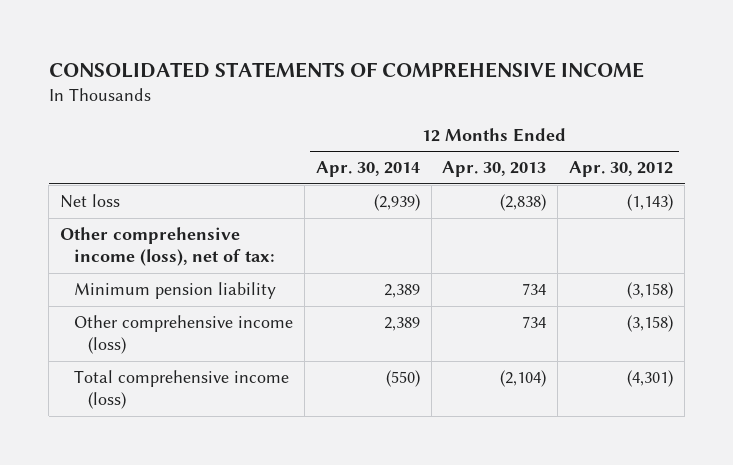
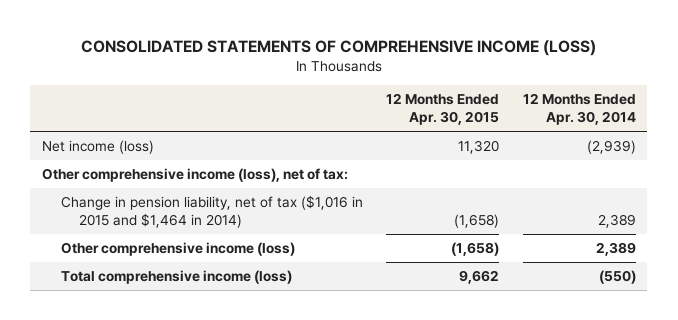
- CONSOLIDATED STATEMENTS OF COMPREHENSIVE INCOME
+ CONSOLIDATED STATEMENTS OF COMPREHENSIVE INCOME (LOSS)
- | 12 Months Ended Apr. 30, 2014 | 12 Months Ended Apr. 30, 2013 | 12 Months Ended Apr. 30, 2012
+ | 12 Months Ended Apr. 30, 2015 | 12 Months Ended Apr. 30, 2014
- Net loss | (2,939) | (2,838) | (1,143)
+ Net income (loss) | 11,320 | (2,939)
- Minimum pension liability | 2,389 | 734 | (3,158)
+ Change in pension liability, net of tax ($1,016 in 2015 and $1,464 in 2014) | (1,658) | 2,389

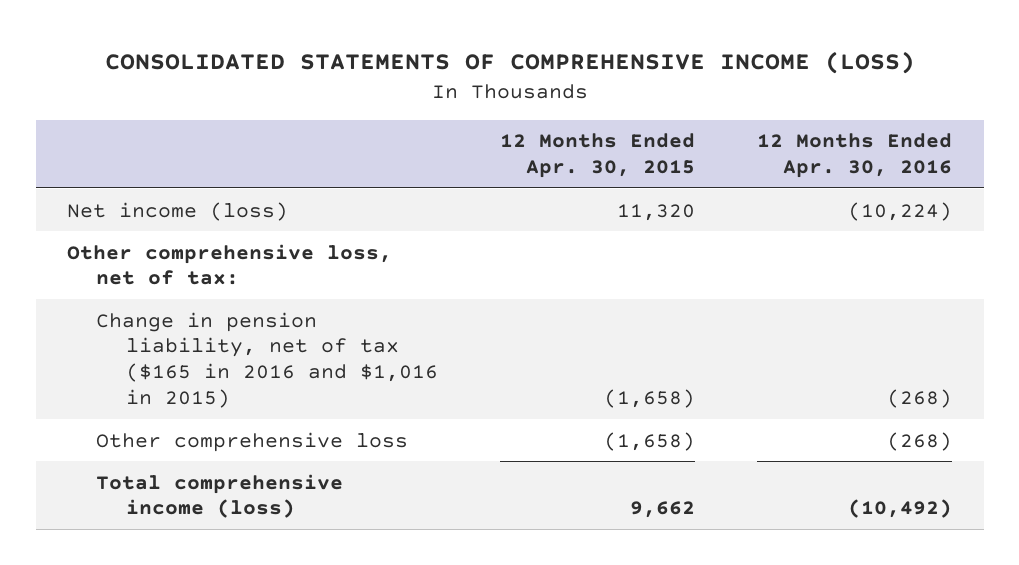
- | 12 Months Ended Apr. 30, 2015 | 12 Months Ended Apr. 30, 2014
+ | 12 Months Ended Apr. 30, 2015 | 12 Months Ended Apr. 30, 2016
- Other comprehensive income (loss), net of tax:
- Change in pension liability, net of tax ($1,016 in 2015 and $1,464 in 2014) | (1,658) | 2,389
- Other comprehensive income (loss) | (1,658) | 2,389
+ Other comprehensive loss, net of tax:
+ Change in pension liability, net of tax ($165 in 2016 and $1,016 in 2015) | (1,658) | (268)
+ Other comprehensive loss | (1,658) | (268)

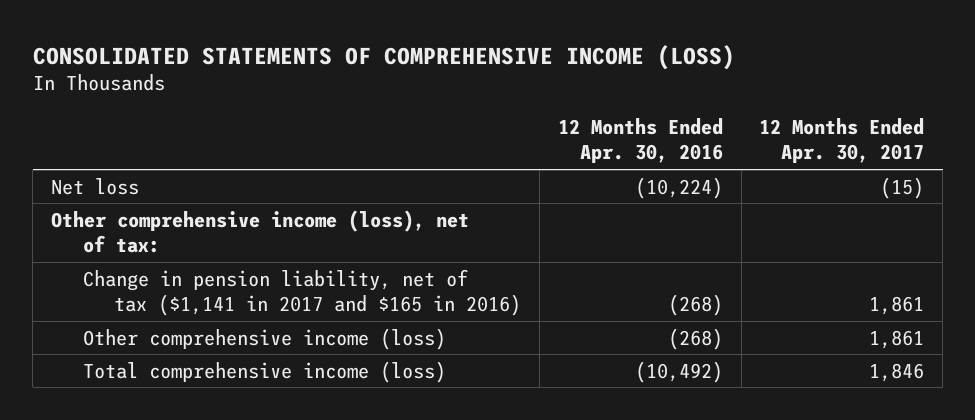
- | 12 Months Ended Apr. 30, 2015 | 12 Months Ended Apr. 30, 2016
+ | 12 Months Ended Apr. 30, 2016 | 12 Months Ended Apr. 30, 2017
- Net income (loss) | 11,320 | (10,224)
- Other comprehensive loss, net of tax:
- Change in pension liability, net of tax ($165 in 2016 and $1,016 in 2015) | (1,658) | (268)
- Other comprehensive loss | (1,658) | (268)
+ Net loss | (10,224) | (15)
+ Other comprehensive income (loss), net of tax:
+ Change in pension liability, net of tax ($1,141 in 2017 and $165 in 2016) | (268) | 1,861
+ Other comprehensive income (loss) | (268) | 1,861

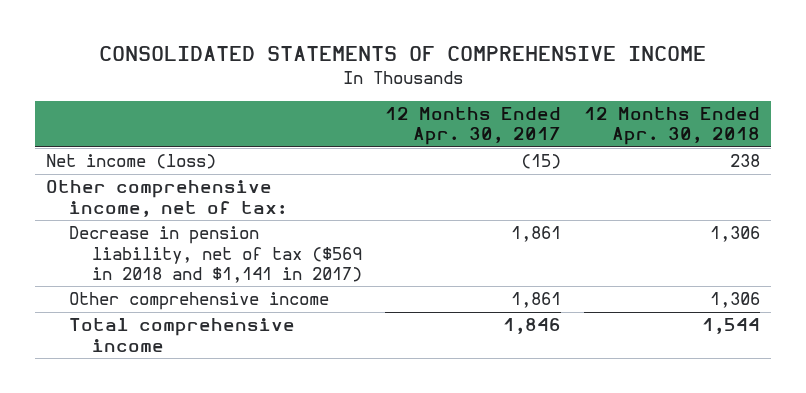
- CONSOLIDATED STATEMENTS OF COMPREHENSIVE INCOME (LOSS)
+ CONSOLIDATED STATEMENTS OF COMPREHENSIVE INCOME
- | 12 Months Ended Apr. 30, 2016 | 12 Months Ended Apr. 30, 2017
+ | 12 Months Ended Apr. 30, 2017 | 12 Months Ended Apr. 30, 2018
- Net loss | (10,224) | (15)
- Other comprehensive income (loss), net of tax:
- Change in pension liability, net of tax ($1,141 in 2017 and $165 in 2016) | (268) | 1,861
- Other comprehensive income (loss) | (268) | 1,861
- Total comprehensive income (loss) | (10,492) | 1,846
+ Net income (loss) | (15) | 238
+ Other comprehensive income, net of tax:
+ Decrease in pension liability, net of tax ($569 in 2018 and $1,141 in 2017) | 1,861 | 1,306
+ Other comprehensive income | 1,861 | 1,306
+ Total comprehensive income | 1,846 | 1,544

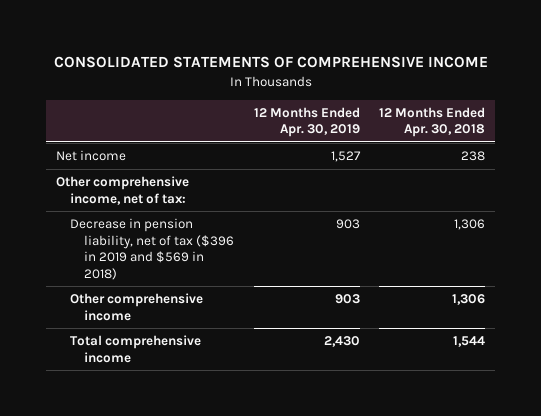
- | 12 Months Ended Apr. 30, 2017 | 12 Months Ended Apr. 30, 2018
+ | 12 Months Ended Apr. 30, 2019 | 12 Months Ended Apr. 30, 2018
- Net income (loss) | (15) | 238
+ Net income | 1,527 | 238
- Decrease in pension liability, net of tax ($569 in 2018 and $1,141 in 2017) | 1,861 | 1,306
+ Decrease in pension liability, net of tax ($396 in 2019 and $569 in 2018) | 903 | 1,306

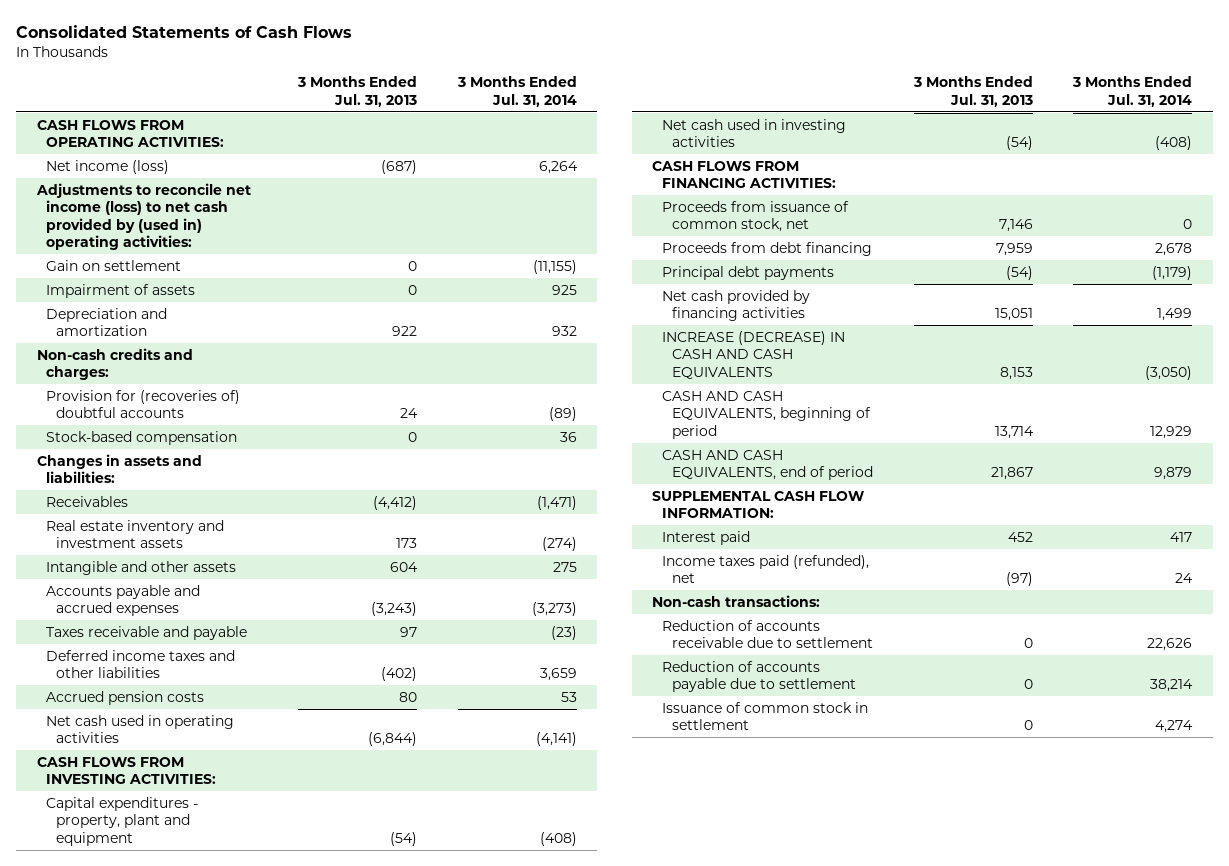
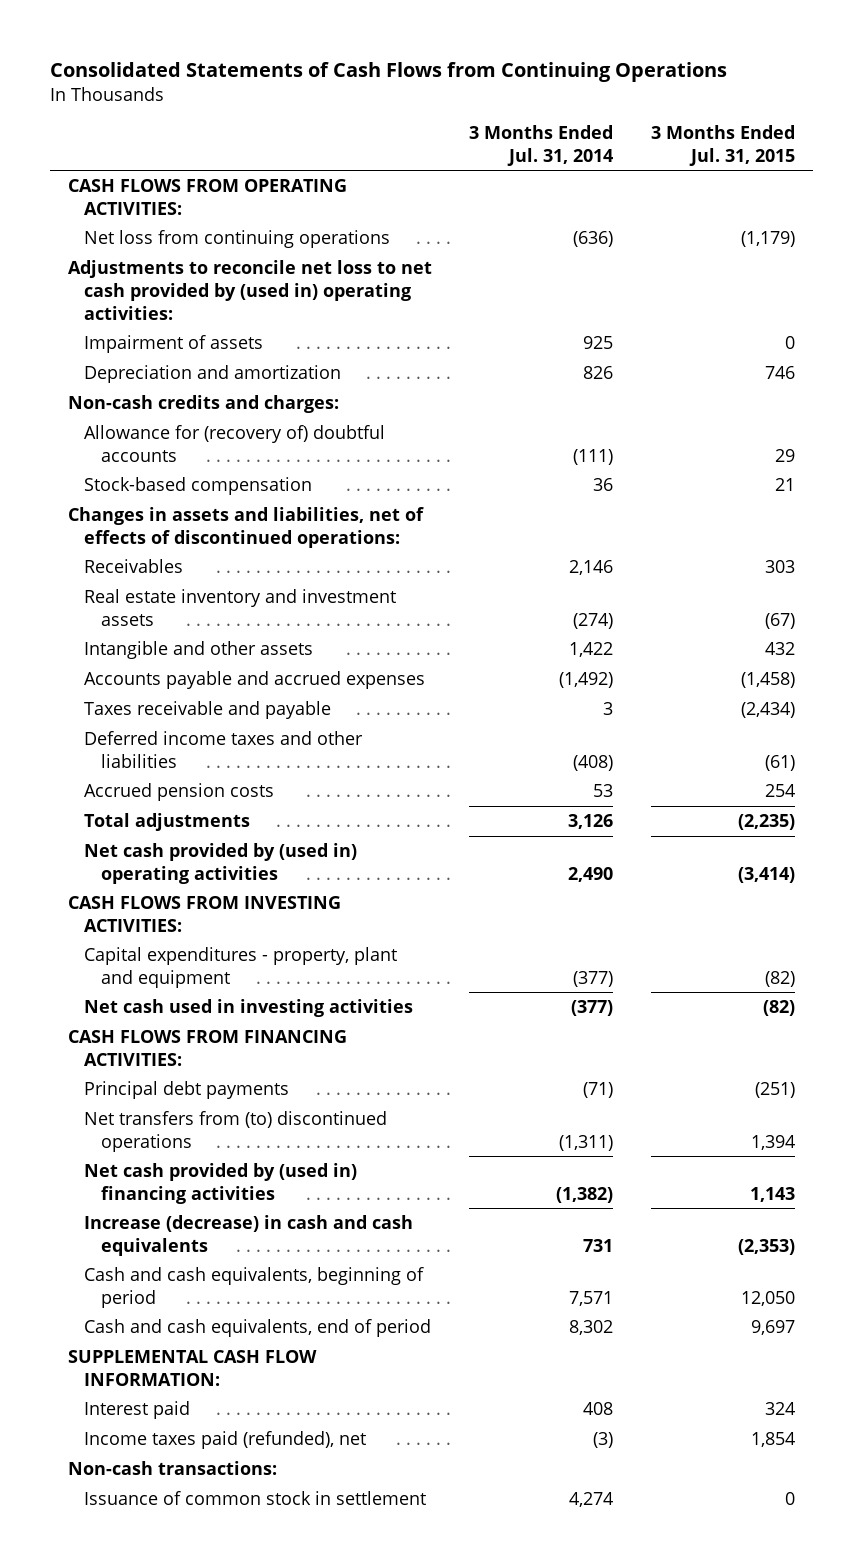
- Consolidated Statements of Cash Flows
+ Consolidated Statements of Cash Flows from Continuing Operations
- | 3 Months Ended Jul. 31, 2013 | 3 Months Ended Jul. 31, 2014
+ | 3 Months Ended Jul. 31, 2014 | 3 Months Ended Jul. 31, 2015
- Net income (loss) | (687) | 6,264
- Adjustments to reconcile net income (loss) to net cash provided by (used in) operating activities:
- Gain on settlement | 0 | (11,155)
+ Net loss from continuing operations | (636) | (1,179)
+ Adjustments to reconcile net loss to net cash provided by (used in) operating activities:
- Depreciation and amortization | 922 | 932
+ Depreciation and amortization | 826 | 746
- Provision for (recoveries of) doubtful accounts | 24 | (89)
+ Allowance for (recovery of) doubtful accounts | (111) | 29
- Changes in assets and liabilities:
- Receivables | (4,412) | (1,471)
+ Changes in assets and liabilities, net of effects of discontinued operations:
+ Receivables | 2,146 | 303
- Intangible and other assets | 604 | 275
- Accounts payable and accrued expenses | (3,243) | (3,273)
- Taxes receivable and payable | 97 | (23)
- Deferred income taxes and other liabilities | (402) | 3,659
+ Intangible and other assets | 1,422 | 432
+ Accounts payable and accrued expenses | (1,492) | (1,458)
+ Taxes receivable and payable | 3 | (2,434)
+ Deferred income taxes and other liabilities | (408) | (61)
- Net cash used in operating activities | (6,844) | (4,141)
+ Total adjustments | 3,126 | (2,235)
+ Net cash provided by (used in) operating activities | 2,490 | (3,414)
- Capital expenditures - property, plant and equipment | (54) | (408)
- Net cash used in investing activities | (54) | (408)
+ Capital expenditures - property, plant and equipment | (377) | (82)
+ Net cash used in investing activities | (377) | (82)
- Proceeds from issuance of common stock, net | 7,146 | 0
- Proceeds from debt financing | 7,959 | 2,678
- Principal debt payments | (54) | (1,179)
- Net cash provided by financing activities | 15,051 | 1,499
- INCREASE (DECREASE) IN CASH AND CASH EQUIVALENTS | 8,153 | (3,050)
- CASH AND CASH EQUIVALENTS, beginning of period | 13,714 | 12,929
- CASH AND CASH EQUIVALENTS, end of period | 21,867 | 9,879
+ Principal debt payments | (71) | (251)
+ Net transfers from (to) discontinued operations | (1,311) | 1,394
+ Net cash provided by (used in) financing activities | (1,382) | 1,143
+ Increase (decrease) in cash and cash equivalents | 731 | (2,353)
+ Cash and cash equivalents, beginning of period | 7,571 | 12,050
+ Cash and cash equivalents, end of period | 8,302 | 9,697
- Interest paid | 452 | 417
- Income taxes paid (refunded), net | (97) | 24
+ Interest paid | 408 | 324
+ Income taxes paid (refunded), net | (3) | 1,854
- Reduction of accounts receivable due to settlement | 0 | 22,626
- Reduction of accounts payable due to settlement | 0 | 38,214

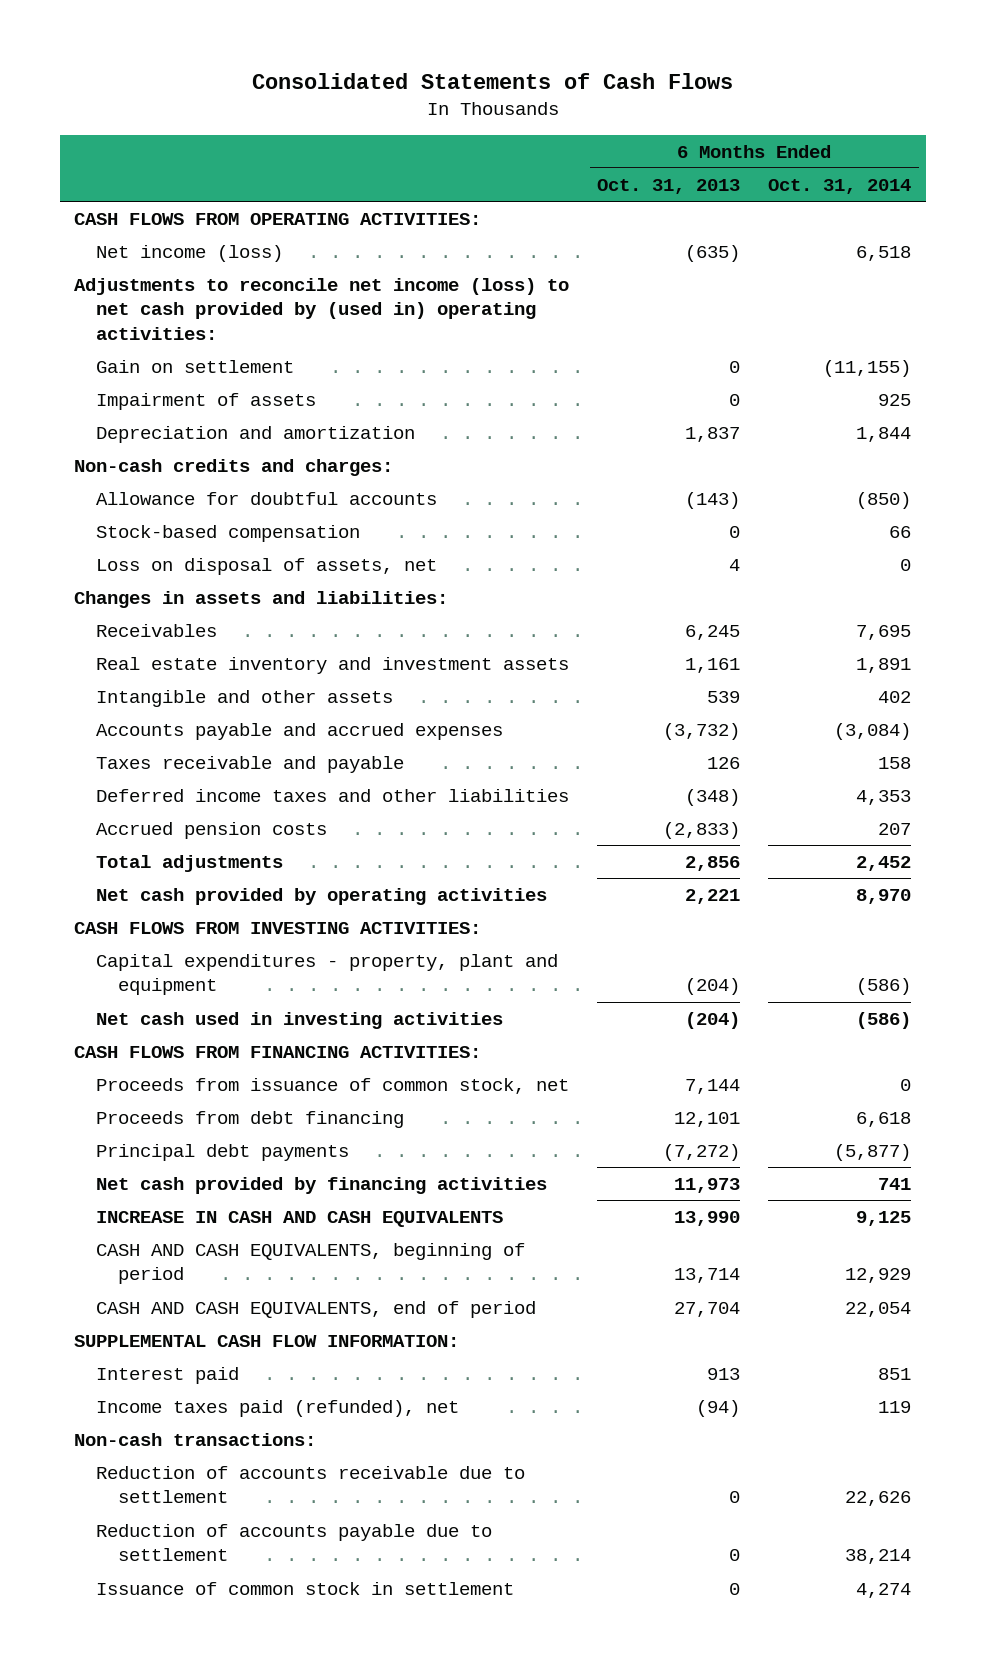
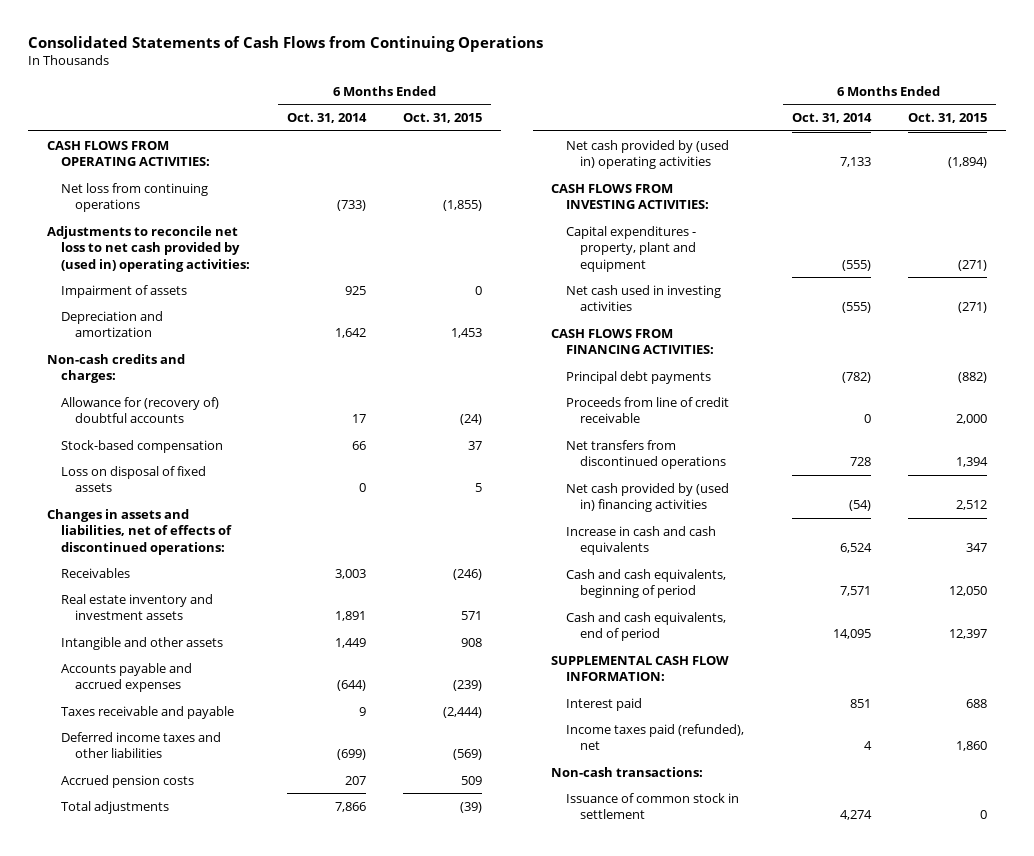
- Consolidated Statements of Cash Flows
+ Consolidated Statements of Cash Flows from Continuing Operations
- | 6 Months Ended Oct. 31, 2013 | 6 Months Ended Oct. 31, 2014
+ | 6 Months Ended Oct. 31, 2014 | 6 Months Ended Oct. 31, 2015
- Net income (loss) | (635) | 6,518
- Adjustments to reconcile net income (loss) to net cash provided by (used in) operating activities:
- Gain on settlement | 0 | (11,155)
+ Net loss from continuing operations | (733) | (1,855)
+ Adjustments to reconcile net loss to net cash provided by (used in) operating activities:
- Depreciation and amortization | 1,837 | 1,844
+ Depreciation and amortization | 1,642 | 1,453
- Allowance for doubtful accounts | (143) | (850)
+ Allowance for (recovery of) doubtful accounts | 17 | (24)
- Loss on disposal of assets, net | 4 | 0
- Changes in assets and liabilities:
- Receivables | 6,245 | 7,695
+ Loss on disposal of fixed assets | 0 | 5
+ Changes in assets and liabilities, net of effects of discontinued operations:
+ Receivables | 3,003 | (246)
- Intangible and other assets | 539 | 402
- Accounts payable and accrued expenses | (3,732) | (3,084)
- Taxes receivable and payable | 126 | 158
- Deferred income taxes and other liabilities | (348) | 4,353
+ Intangible and other assets | 1,449 | 908
+ Accounts payable and accrued expenses | (644) | (239)
+ Taxes receivable and payable | 9 | (2,444)
+ Deferred income taxes and other liabilities | (699) | (569)
- Total adjustments | 2,856 | 2,452
- Net cash provided by operating activities | 2,221 | 8,970
+ Total adjustments | 7,866 | (39)
+ Net cash provided by (used in) operating activities | 7,133 | (1,894)
- Capital expenditures - property, plant and equipment | (204) | (586)
- Net cash used in investing activities | (204) | (586)
+ Capital expenditures - property, plant and equipment | (555) | (271)
+ Net cash used in investing activities | (555) | (271)
- Proceeds from issuance of common stock, net | 7,144 | 0
- Proceeds from debt financing | 12,101 | 6,618
- Principal debt payments | (7,272) | (5,877)
- Net cash provided by financing activities | 11,973 | 741
- INCREASE IN CASH AND CASH EQUIVALENTS | 13,990 | 9,125
- CASH AND CASH EQUIVALENTS, beginning of period | 13,714 | 12,929
- CASH AND CASH EQUIVALENTS, end of period | 27,704 | 22,054
+ Principal debt payments | (782) | (882)
+ Proceeds from line of credit receivable | 0 | 2,000
+ Net transfers from discontinued operations | 728 | 1,394
+ Net cash provided by (used in) financing activities | (54) | 2,512
+ Increase in cash and cash equivalents | 6,524 | 347
+ Cash and cash equivalents, beginning of period | 7,571 | 12,050
+ Cash and cash equivalents, end of period | 14,095 | 12,397
- Income taxes paid (refunded), net | (94) | 119
+ Income taxes paid (refunded), net | 4 | 1,860
- Reduction of accounts receivable due to settlement | 0 | 22,626
- Reduction of accounts payable due to settlement | 0 | 38,214

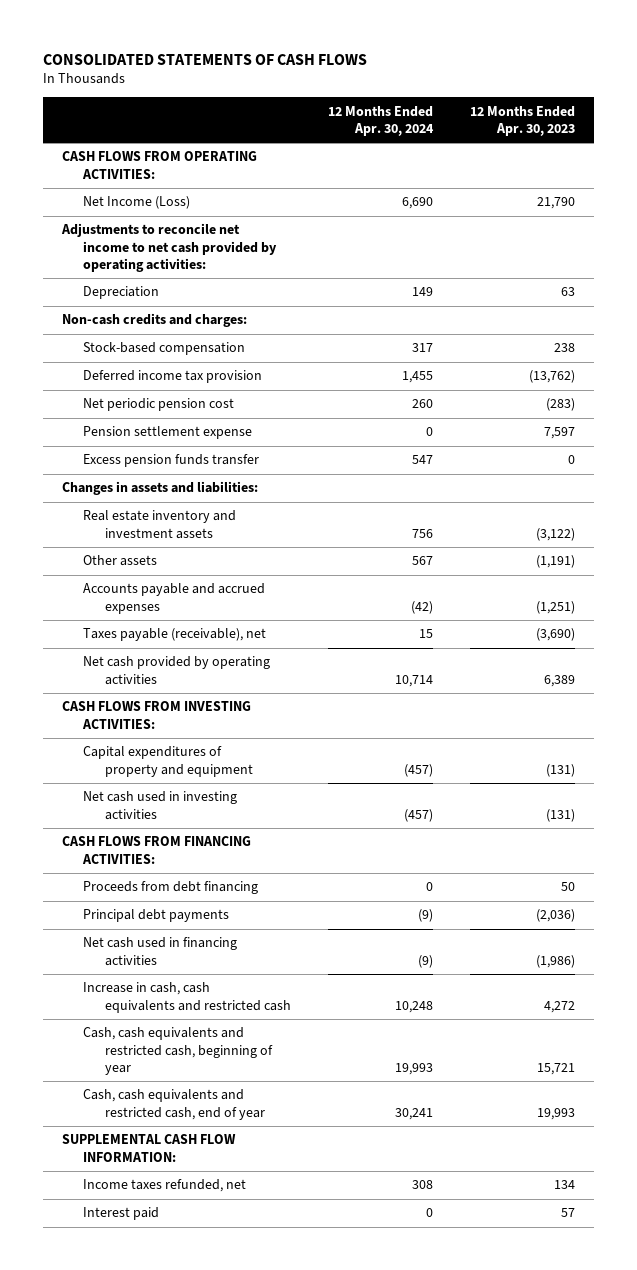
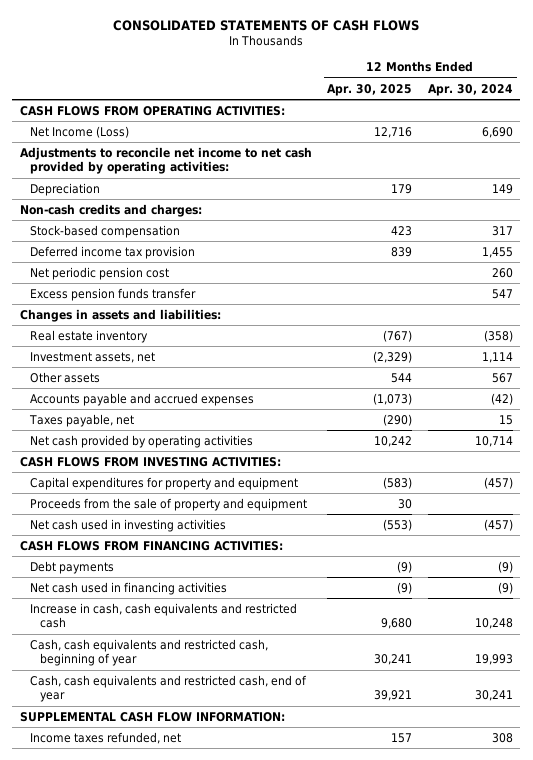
- | 12 Months Ended Apr. 30, 2024 | 12 Months Ended Apr. 30, 2023
+ | 12 Months Ended Apr. 30, 2025 | 12 Months Ended Apr. 30, 2024
- Pension settlement expense | 0 | 7,597
- Real estate inventory and investment assets | 756 | (3,122)
+ Real estate inventory | (767) | (358)
+ Investment assets, net | (2,329) | 1,114
- Taxes payable (receivable), net | 15 | (3,690)
+ Taxes payable, net | (290) | 15
- Capital expenditures of property and equipment | (457) | (131)
+ Capital expenditures for property and equipment | (583) | (457)
+ Proceeds from the sale of property and equipment | 30 |
- Proceeds from debt financing | 0 | 50
- Principal debt payments | (9) | (2,036)
+ Debt payments | (9) | (9)
- Interest paid | 0 | 57

